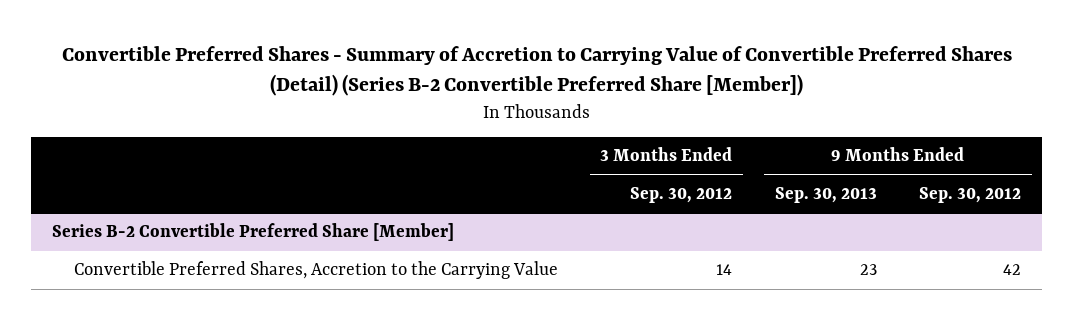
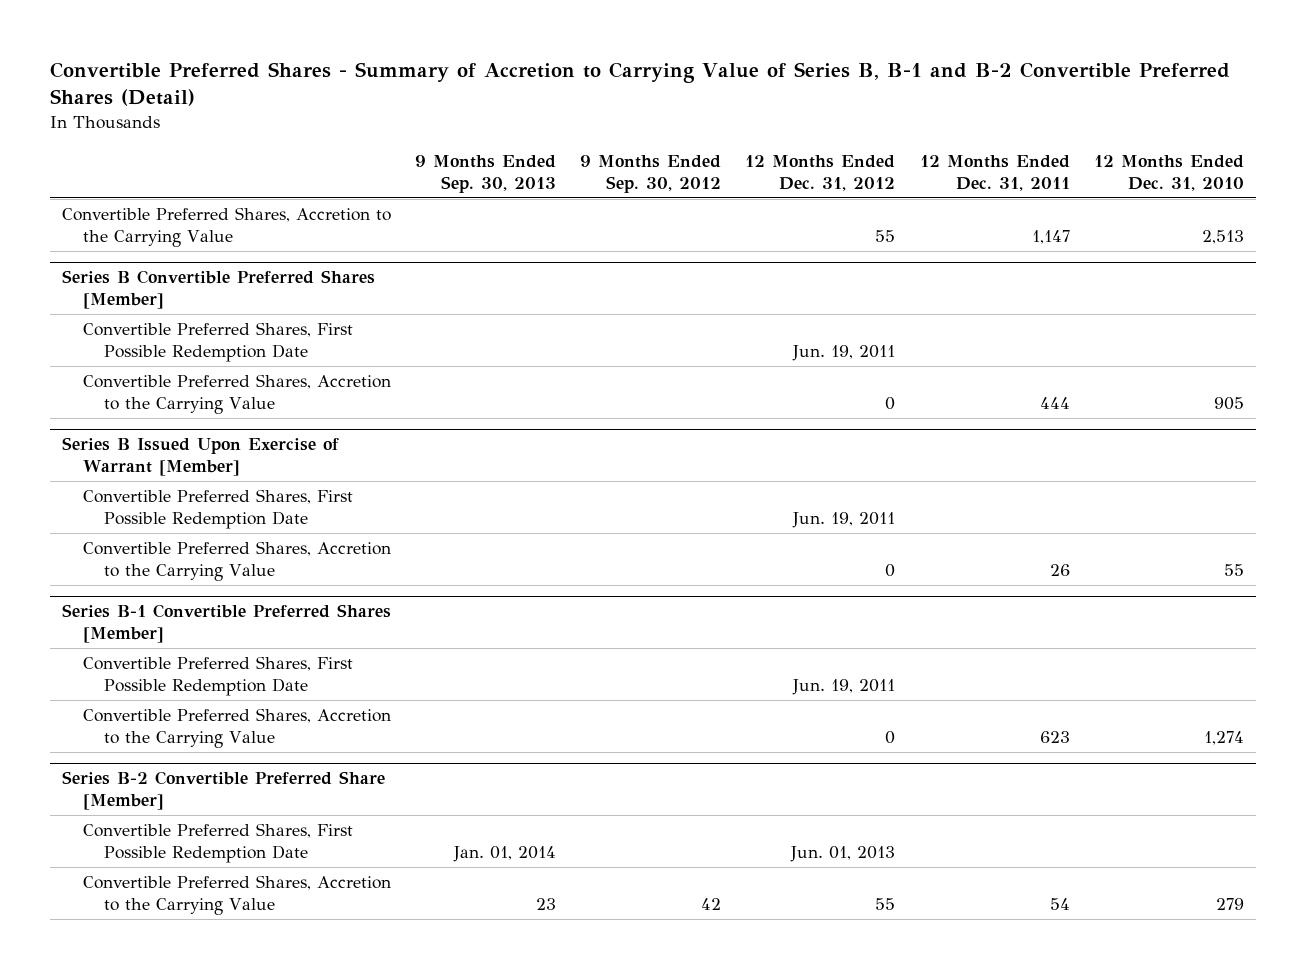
- Convertible Preferred Shares - Summary of Accretion to Carrying Value of Convertible Preferred Shares (Detail) (Series B-2 Convertible Preferred Share [Member])
+ Convertible Preferred Shares - Summary of Accretion to Carrying Value of Series B, B-1 and B-2 Convertible Preferred Shares (Detail)
- | 3 Months Ended Sep. 30, 2012 | 9 Months Ended Sep. 30, 2013 | 9 Months Ended Sep. 30, 2012
+ | 9 Months Ended Sep. 30, 2013 | 9 Months Ended Sep. 30, 2012 | 12 Months Ended Dec. 31, 2012 | 12 Months Ended Dec. 31, 2011 | 12 Months Ended Dec. 31, 2010
+ Convertible Preferred Shares, Accretion to the Carrying Value | | | 55 | 1,147 | 2,513
+ Series B Convertible Preferred Shares [Member]
+ Convertible Preferred Shares, First Possible Redemption Date | | | Jun. 19, 2011 | |
+ Convertible Preferred Shares, Accretion to the Carrying Value | | | 0 | 444 | 905
+ Series B Issued Upon Exercise of Warrant [Member]
+ Convertible Preferred Shares, First Possible Redemption Date | | | Jun. 19, 2011 | |
+ Convertible Preferred Shares, Accretion to the Carrying Value | | | 0 | 26 | 55
+ Series B-1 Convertible Preferred Shares [Member]
+ Convertible Preferred Shares, First Possible Redemption Date | | | Jun. 19, 2011 | |
+ Convertible Preferred Shares, Accretion to the Carrying Value | | | 0 | 623 | 1,274
@ Series B-2 Convertible Preferred Share [Member]
+ Convertible Preferred Shares, First Possible Redemption Date | Jan. 01, 2014 | | Jun. 01, 2013 | |

